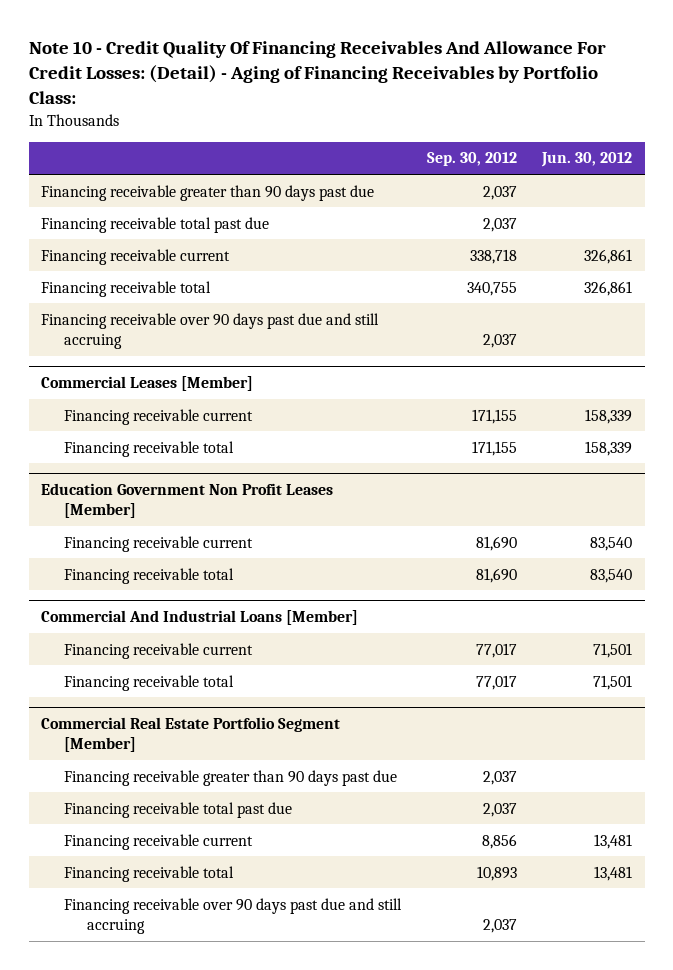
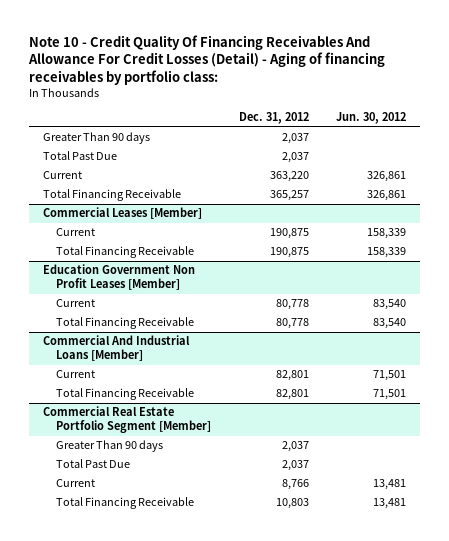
- Note 10 - Credit Quality Of Financing Receivables And Allowance For Credit Losses: (Detail) - Aging of Financing Receivables by Portfolio Class:
+ Note 10 - Credit Quality Of Financing Receivables And Allowance For Credit Losses (Detail) - Aging of financing receivables by portfolio class:
- | Sep. 30, 2012 | Jun. 30, 2012
+ | Dec. 31, 2012 | Jun. 30, 2012
- Financing receivable greater than 90 days past due | 2,037 |
- Financing receivable total past due | 2,037 |
- Financing receivable current | 338,718 | 326,861
- Financing receivable total | 340,755 | 326,861
- Financing receivable over 90 days past due and still accruing | 2,037 |
+ Greater Than 90 days | 2,037 |
+ Total Past Due | 2,037 |
+ Current | 363,220 | 326,861
+ Total Financing Receivable | 365,257 | 326,861
@ Commercial Leases [Member]
- Financing receivable current | 171,155 | 158,339
- Financing receivable total | 171,155 | 158,339
+ Current | 190,875 | 158,339
+ Total Financing Receivable | 190,875 | 158,339
@ Education Government Non Profit Leases [Member]
- Financing receivable current | 81,690 | 83,540
- Financing receivable total | 81,690 | 83,540
+ Current | 80,778 | 83,540
+ Total Financing Receivable | 80,778 | 83,540
@ Commercial And Industrial Loans [Member]
- Financing receivable current | 77,017 | 71,501
- Financing receivable total | 77,017 | 71,501
+ Current | 82,801 | 71,501
+ Total Financing Receivable | 82,801 | 71,501
@ Commercial Real Estate Portfolio Segment [Member]
- Financing receivable greater than 90 days past due | 2,037 |
- Financing receivable total past due | 2,037 |
- Financing receivable current | 8,856 | 13,481
- Financing receivable total | 10,893 | 13,481
- Financing receivable over 90 days past due and still accruing | 2,037 |
+ Greater Than 90 days | 2,037 |
+ Total Past Due | 2,037 |
+ Current | 8,766 | 13,481
+ Total Financing Receivable | 10,803 | 13,481

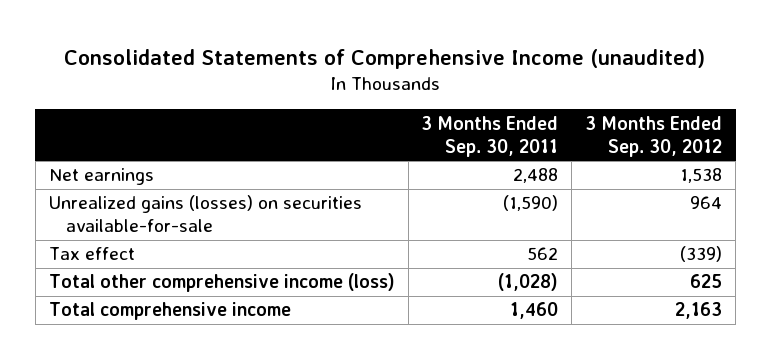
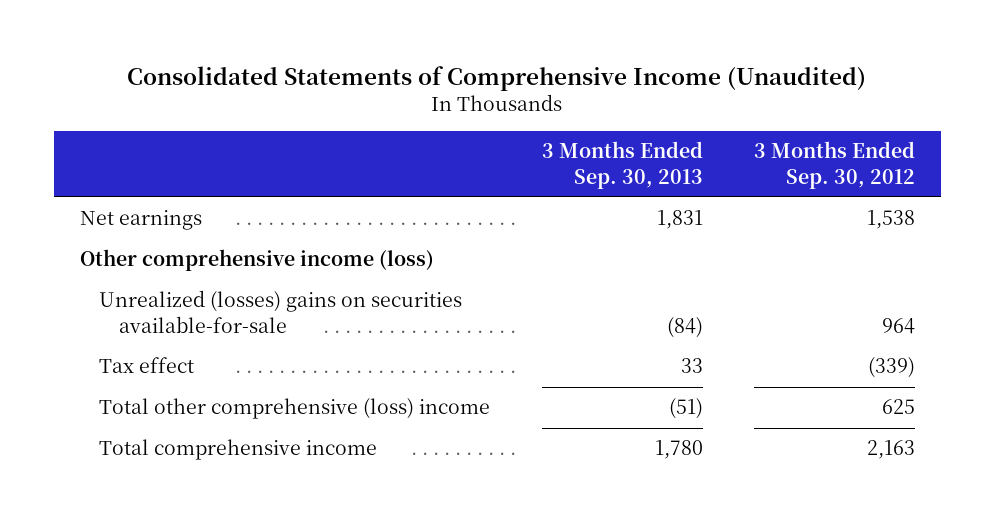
- Consolidated Statements of Comprehensive Income (unaudited)
+ Consolidated Statements of Comprehensive Income (Unaudited)
- | 3 Months Ended Sep. 30, 2011 | 3 Months Ended Sep. 30, 2012
+ | 3 Months Ended Sep. 30, 2013 | 3 Months Ended Sep. 30, 2012
- Unrealized gains (losses) on securities available-for-sale | (1,590) | 964
+ Other comprehensive income (loss)
+ Unrealized (losses) gains on securities available-for-sale | (84) | 964
- Total other comprehensive income (loss) | (1,028) | 625
+ Total other comprehensive (loss) income | (51) | 625

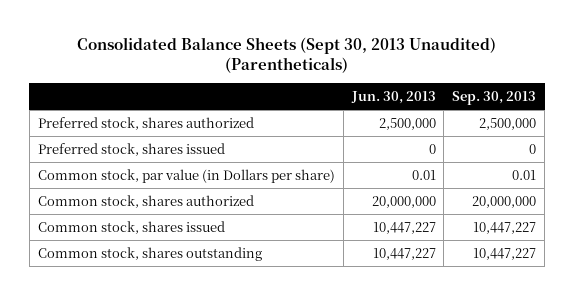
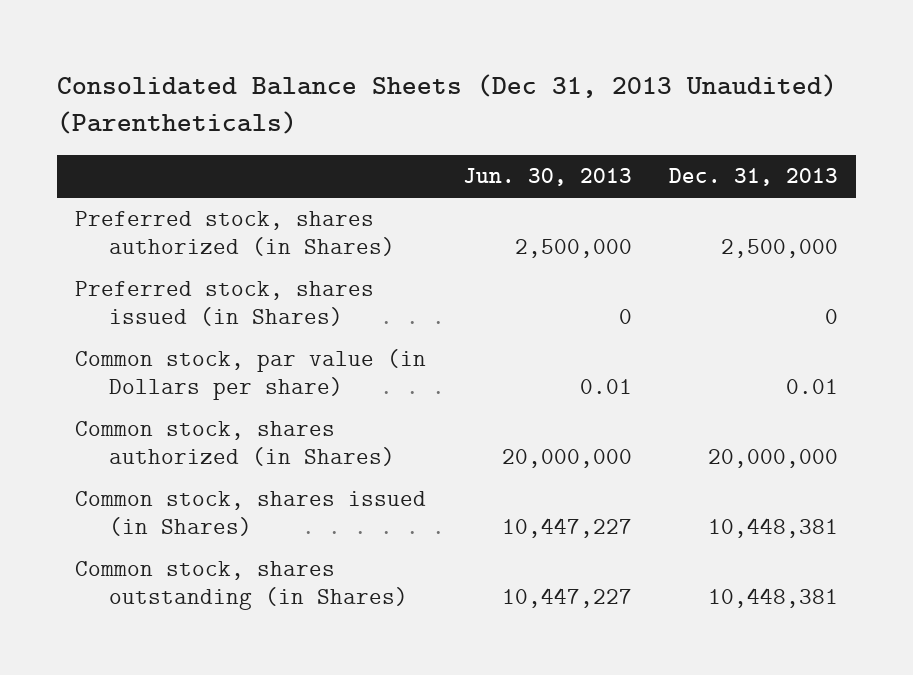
- Consolidated Balance Sheets (Sept 30, 2013 Unaudited) (Parentheticals)
+ Consolidated Balance Sheets (Dec 31, 2013 Unaudited) (Parentheticals)
- | Jun. 30, 2013 | Sep. 30, 2013
+ | Jun. 30, 2013 | Dec. 31, 2013
- Preferred stock, shares authorized | 2,500,000 | 2,500,000
- Preferred stock, shares issued | 0 | 0
+ Preferred stock, shares authorized (in Shares) | 2,500,000 | 2,500,000
+ Preferred stock, shares issued (in Shares) | 0 | 0
- Common stock, shares authorized | 20,000,000 | 20,000,000
- Common stock, shares issued | 10,447,227 | 10,447,227
- Common stock, shares outstanding | 10,447,227 | 10,447,227
+ Common stock, shares authorized (in Shares) | 20,000,000 | 20,000,000
+ Common stock, shares issued (in Shares) | 10,447,227 | 10,448,381
+ Common stock, shares outstanding (in Shares) | 10,447,227 | 10,448,381

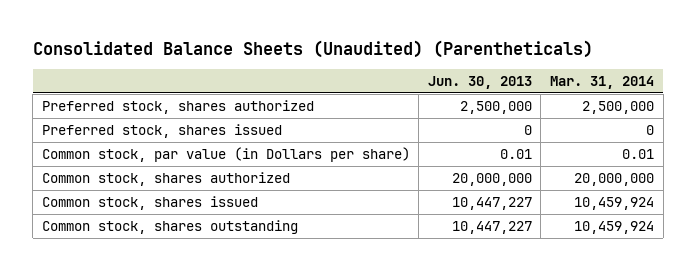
- Consolidated Balance Sheets (Dec 31, 2013 Unaudited) (Parentheticals)
+ Consolidated Balance Sheets (Unaudited) (Parentheticals)
- | Jun. 30, 2013 | Dec. 31, 2013
+ | Jun. 30, 2013 | Mar. 31, 2014
- Preferred stock, shares authorized (in Shares) | 2,500,000 | 2,500,000
- Preferred stock, shares issued (in Shares) | 0 | 0
+ Preferred stock, shares authorized | 2,500,000 | 2,500,000
+ Preferred stock, shares issued | 0 | 0
- Common stock, shares authorized (in Shares) | 20,000,000 | 20,000,000
- Common stock, shares issued (in Shares) | 10,447,227 | 10,448,381
- Common stock, shares outstanding (in Shares) | 10,447,227 | 10,448,381
+ Common stock, shares authorized | 20,000,000 | 20,000,000
+ Common stock, shares issued | 10,447,227 | 10,459,924
+ Common stock, shares outstanding | 10,447,227 | 10,459,924

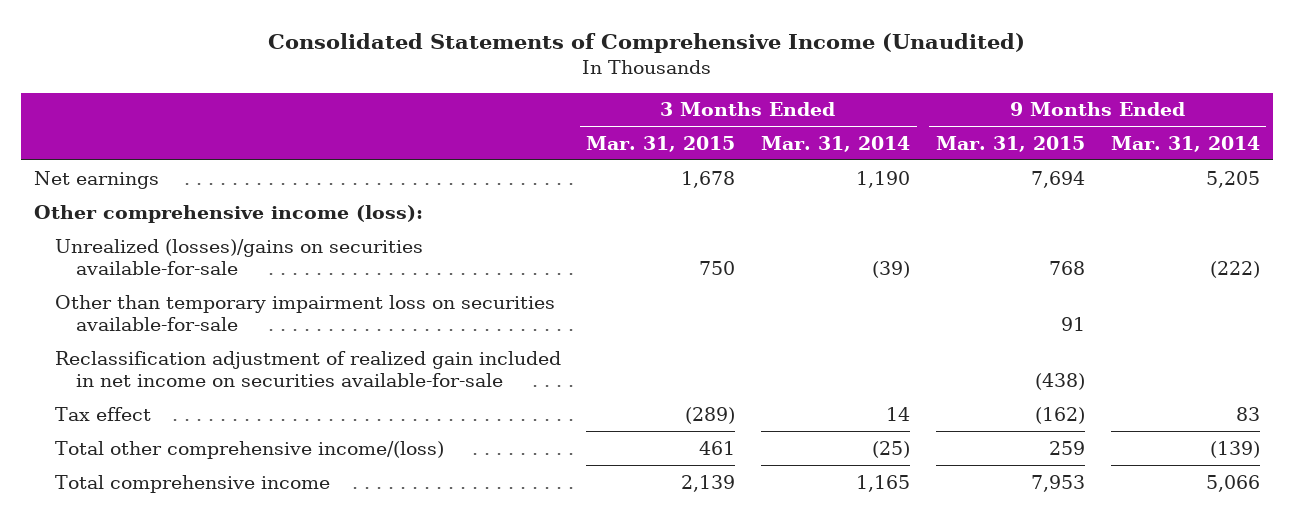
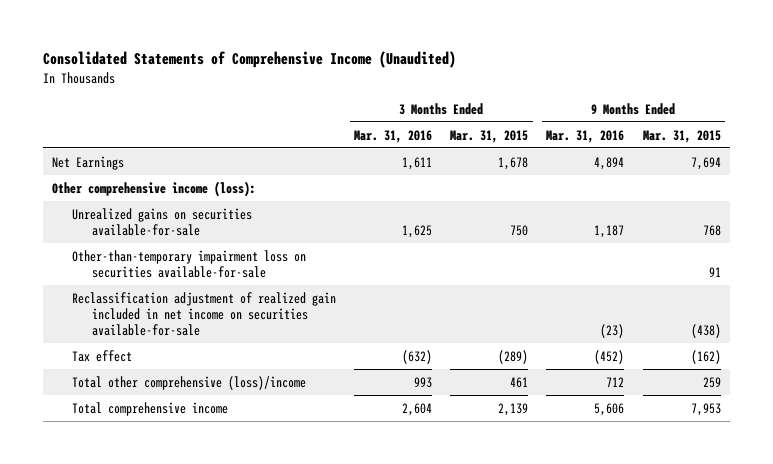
- | 3 Months Ended Mar. 31, 2015 | 3 Months Ended Mar. 31, 2014 | 9 Months Ended Mar. 31, 2015 | 9 Months Ended Mar. 31, 2014
+ | 3 Months Ended Mar. 31, 2016 | 3 Months Ended Mar. 31, 2015 | 9 Months Ended Mar. 31, 2016 | 9 Months Ended Mar. 31, 2015
- Net earnings | 1,678 | 1,190 | 7,694 | 5,205
+ Net Earnings | 1,611 | 1,678 | 4,894 | 7,694
- Unrealized (losses)/gains on securities available-for-sale | 750 | (39) | 768 | (222)
- Other than temporary impairment loss on securities available-for-sale | | | 91 |
+ Unrealized gains on securities available-for-sale | 1,625 | 750 | 1,187 | 768
+ Other-than-temporary impairment loss on securities available-for-sale | | | | 91
- Total other comprehensive income/(loss) | 461 | (25) | 259 | (139)
+ Total other comprehensive (loss)/income | 993 | 461 | 712 | 259

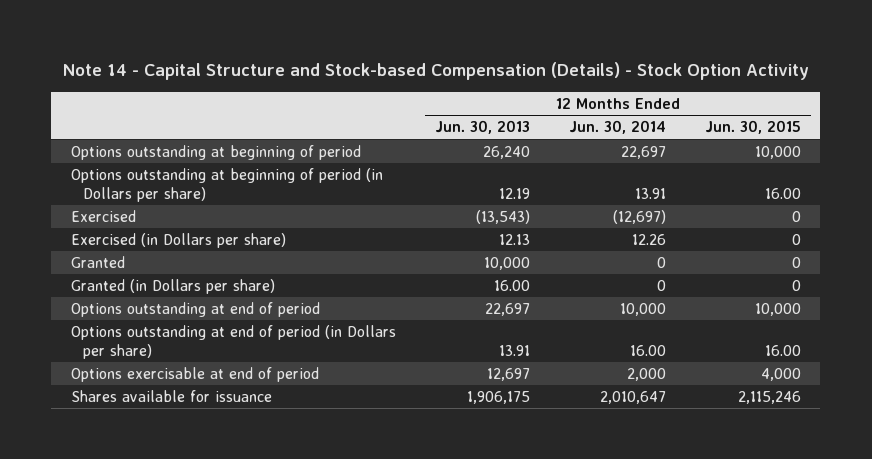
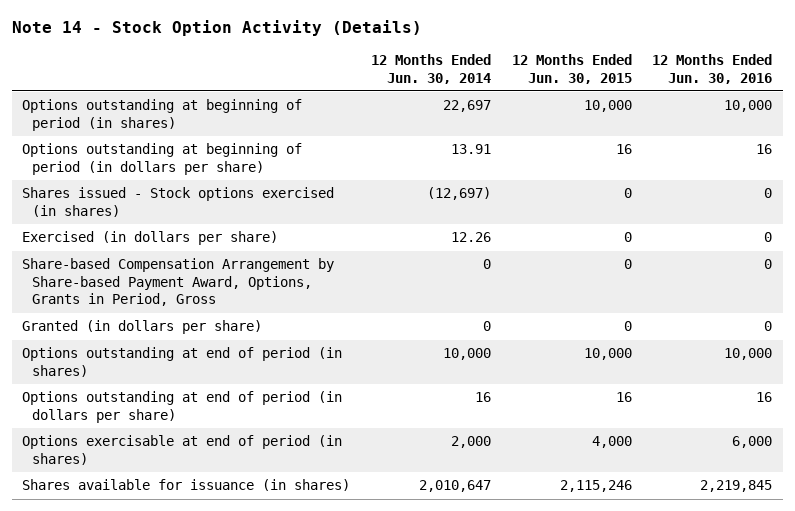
- Note 14 - Capital Structure and Stock-based Compensation (Details) - Stock Option Activity
+ Note 14 - Stock Option Activity (Details)
- | 12 Months Ended Jun. 30, 2013 | 12 Months Ended Jun. 30, 2014 | 12 Months Ended Jun. 30, 2015
+ | 12 Months Ended Jun. 30, 2014 | 12 Months Ended Jun. 30, 2015 | 12 Months Ended Jun. 30, 2016
- Options outstanding at beginning of period | 26,240 | 22,697 | 10,000
- Options outstanding at beginning of period (in Dollars per share) | 12.19 | 13.91 | 16.00
- Exercised | (13,543) | (12,697) | 0
- Exercised (in Dollars per share) | 12.13 | 12.26 | 0
- Granted | 10,000 | 0 | 0
- Granted (in Dollars per share) | 16.00 | 0 | 0
- Options outstanding at end of period | 22,697 | 10,000 | 10,000
- Options outstanding at end of period (in Dollars per share) | 13.91 | 16.00 | 16.00
- Options exercisable at end of period | 12,697 | 2,000 | 4,000
- Shares available for issuance | 1,906,175 | 2,010,647 | 2,115,246
+ Options outstanding at beginning of period (in shares) | 22,697 | 10,000 | 10,000
+ Options outstanding at beginning of period (in dollars per share) | 13.91 | 16 | 16
+ Shares issued - Stock options exercised (in shares) | (12,697) | 0 | 0
+ Exercised (in dollars per share) | 12.26 | 0 | 0
+ Share-based Compensation Arrangement by Share-based Payment Award, Options, Grants in Period, Gross | 0 | 0 | 0
+ Granted (in dollars per share) | 0 | 0 | 0
+ Options outstanding at end of period (in shares) | 10,000 | 10,000 | 10,000
+ Options outstanding at end of period (in dollars per share) | 16 | 16 | 16
+ Options exercisable at end of period (in shares) | 2,000 | 4,000 | 6,000
+ Shares available for issuance (in shares) | 2,010,647 | 2,115,246 | 2,219,845

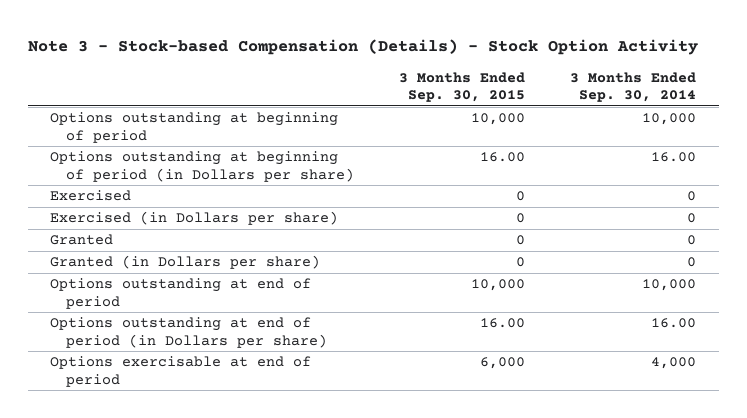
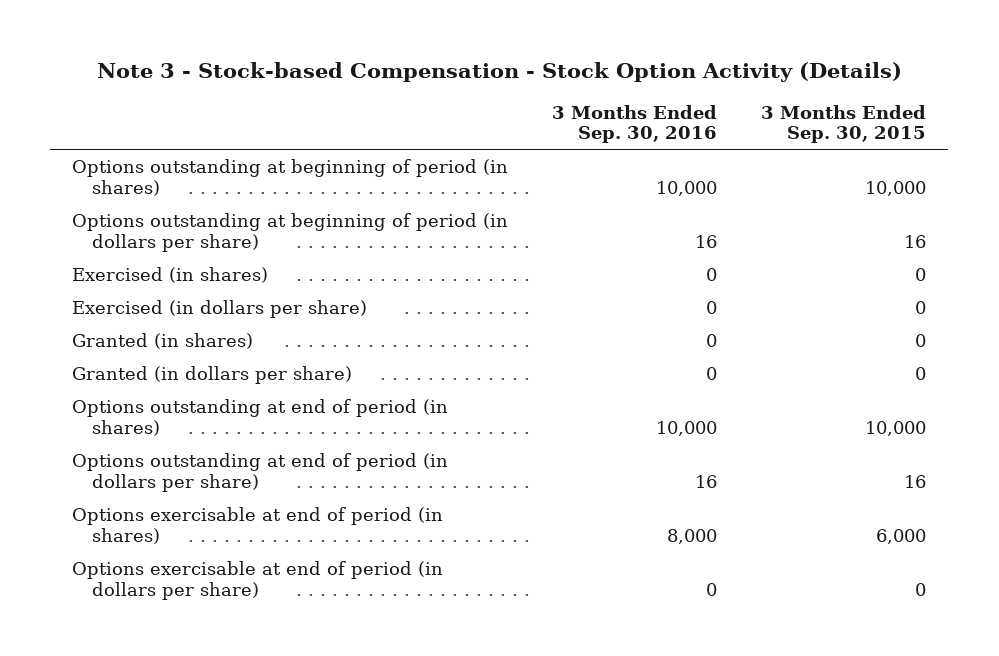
- Note 3 - Stock-based Compensation (Details) - Stock Option Activity
+ Note 3 - Stock-based Compensation - Stock Option Activity (Details)
- | 3 Months Ended Sep. 30, 2015 | 3 Months Ended Sep. 30, 2014
+ | 3 Months Ended Sep. 30, 2016 | 3 Months Ended Sep. 30, 2015
- Options outstanding at beginning of period | 10,000 | 10,000
- Options outstanding at beginning of period (in Dollars per share) | 16.00 | 16.00
- Exercised | 0 | 0
- Exercised (in Dollars per share) | 0 | 0
- Granted | 0 | 0
- Granted (in Dollars per share) | 0 | 0
- Options outstanding at end of period | 10,000 | 10,000
- Options outstanding at end of period (in Dollars per share) | 16.00 | 16.00
- Options exercisable at end of period | 6,000 | 4,000
+ Options outstanding at beginning of period (in shares) | 10,000 | 10,000
+ Options outstanding at beginning of period (in dollars per share) | 16 | 16
+ Exercised (in shares) | 0 | 0
+ Exercised (in dollars per share) | 0 | 0
+ Granted (in shares) | 0 | 0
+ Granted (in dollars per share) | 0 | 0
+ Options outstanding at end of period (in shares) | 10,000 | 10,000
+ Options outstanding at end of period (in dollars per share) | 16 | 16
+ Options exercisable at end of period (in shares) | 8,000 | 6,000
+ Options exercisable at end of period (in dollars per share) | 0 | 0

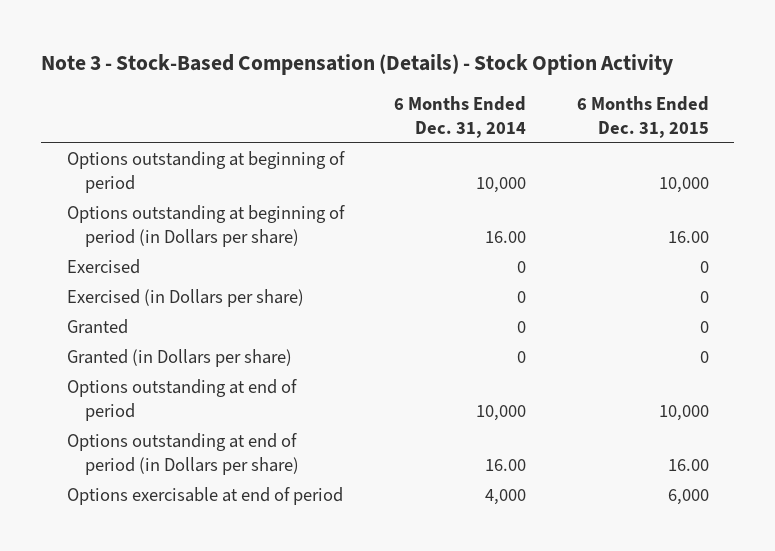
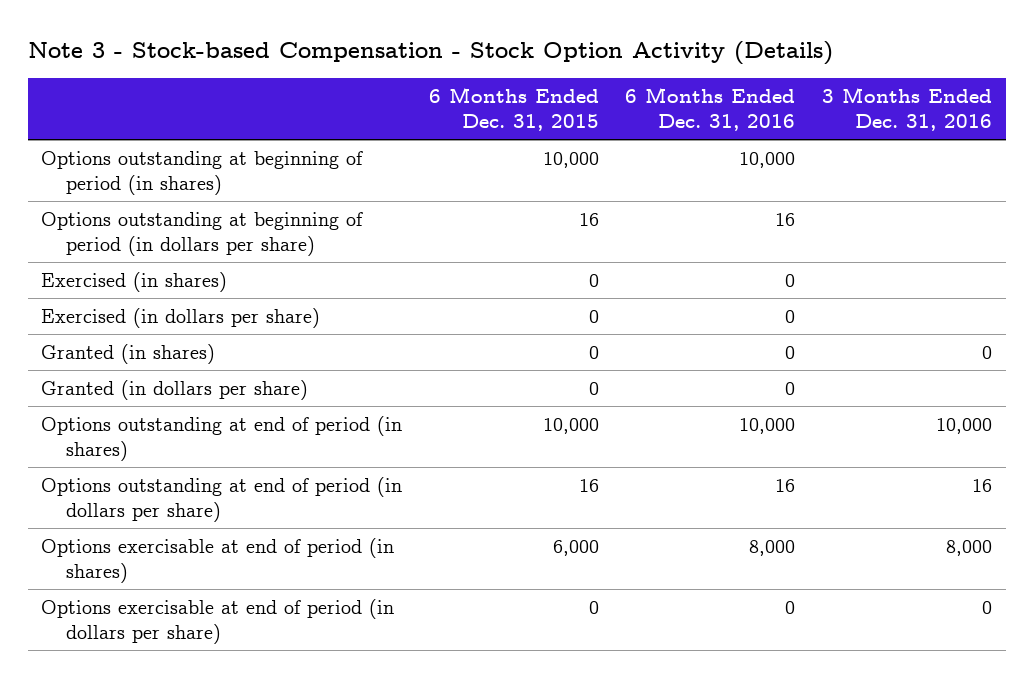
- Note 3 - Stock-Based Compensation (Details) - Stock Option Activity
+ Note 3 - Stock-based Compensation - Stock Option Activity (Details)
- | 6 Months Ended Dec. 31, 2014 | 6 Months Ended Dec. 31, 2015
+ | 6 Months Ended Dec. 31, 2015 | 6 Months Ended Dec. 31, 2016 | 3 Months Ended Dec. 31, 2016
- Options outstanding at beginning of period | 10,000 | 10,000
- Options outstanding at beginning of period (in Dollars per share) | 16.00 | 16.00
- Exercised | 0 | 0
- Exercised (in Dollars per share) | 0 | 0
- Granted | 0 | 0
- Granted (in Dollars per share) | 0 | 0
- Options outstanding at end of period | 10,000 | 10,000
- Options outstanding at end of period (in Dollars per share) | 16.00 | 16.00
- Options exercisable at end of period | 4,000 | 6,000
+ Options outstanding at beginning of period (in shares) | 10,000 | 10,000 |
+ Options outstanding at beginning of period (in dollars per share) | 16 | 16 |
+ Exercised (in shares) | 0 | 0 |
+ Exercised (in dollars per share) | 0 | 0 |
+ Granted (in shares) | 0 | 0 | 0
+ Granted (in dollars per share) | 0 | 0 |
+ Options outstanding at end of period (in shares) | 10,000 | 10,000 | 10,000
+ Options outstanding at end of period (in dollars per share) | 16 | 16 | 16
+ Options exercisable at end of period (in shares) | 6,000 | 8,000 | 8,000
+ Options exercisable at end of period (in dollars per share) | 0 | 0 | 0

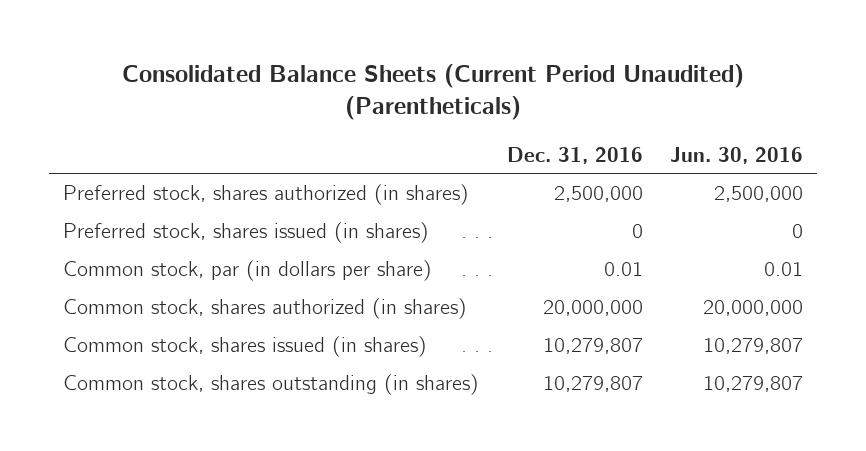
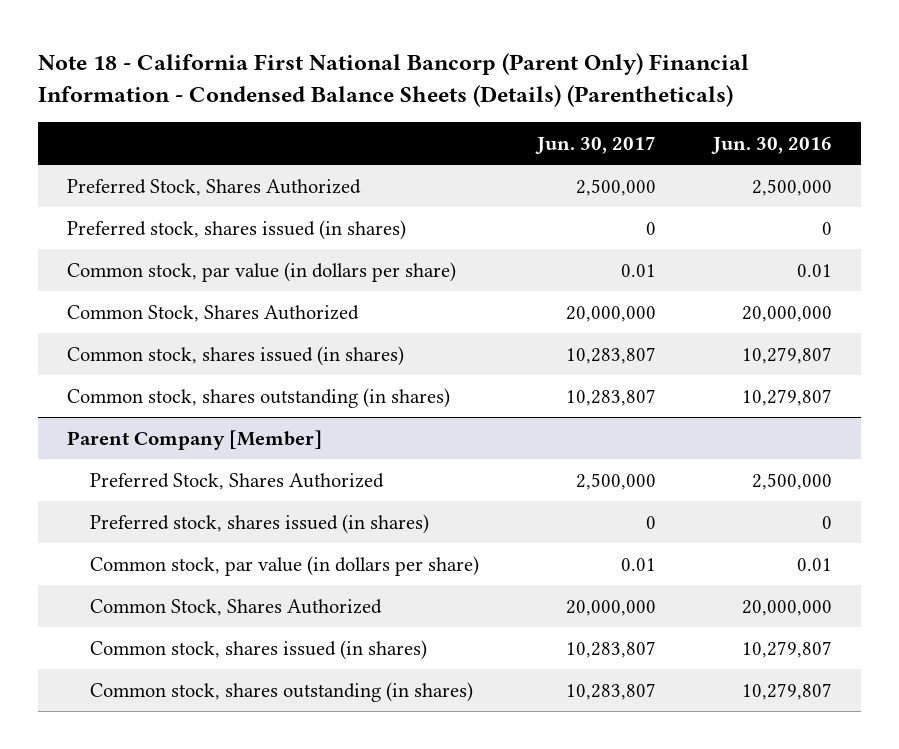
- Consolidated Balance Sheets (Current Period Unaudited) (Parentheticals)
+ Note 18 - California First National Bancorp (Parent Only) Financial Information - Condensed Balance Sheets (Details) (Parentheticals)
- | Dec. 31, 2016 | Jun. 30, 2016
+ | Jun. 30, 2017 | Jun. 30, 2016
- Preferred stock, shares authorized (in shares) | 2,500,000 | 2,500,000
+ Preferred Stock, Shares Authorized | 2,500,000 | 2,500,000
- Common stock, par (in dollars per share) | 0.01 | 0.01
- Common stock, shares authorized (in shares) | 20,000,000 | 20,000,000
+ Common stock, par value (in dollars per share) | 0.01 | 0.01
+ Common Stock, Shares Authorized | 20,000,000 | 20,000,000
+ Parent Company [Member]
+ Preferred Stock, Shares Authorized | 2,500,000 | 2,500,000
+ Preferred stock, shares issued (in shares) | 0 | 0
+ Common stock, par value (in dollars per share) | 0.01 | 0.01
+ Common Stock, Shares Authorized | 20,000,000 | 20,000,000
+ Common stock, shares issued (in shares) | 10,283,807 | 10,279,807
+ Common stock, shares outstanding (in shares) | 10,283,807 | 10,279,807

